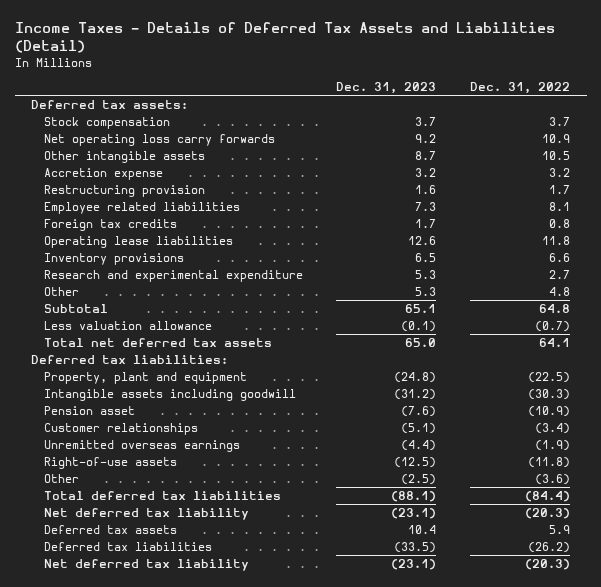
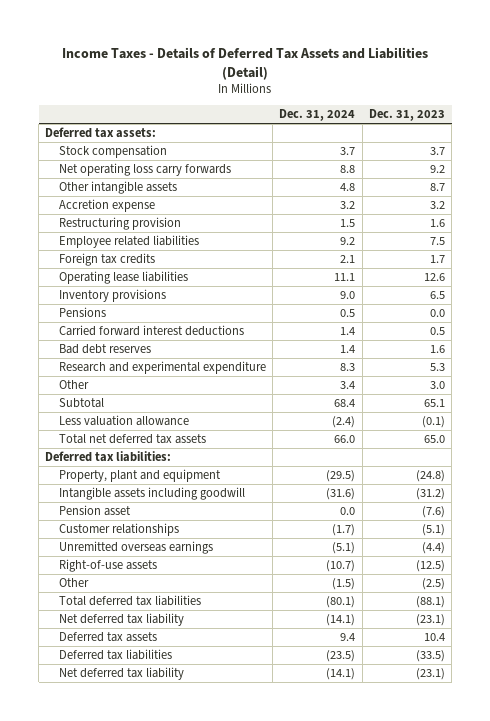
- | Dec. 31, 2023 | Dec. 31, 2022
+ | Dec. 31, 2024 | Dec. 31, 2023
- Employee related liabilities | 7.3 | 8.1
+ Employee related liabilities | 9.2 | 7.5
+ Pensions | 0.5 | 0.0
+ Carried forward interest deductions | 1.4 | 0.5
+ Bad debt reserves | 1.4 | 1.6
- Other | 5.3 | 4.8
+ Other | 3.4 | 3.0

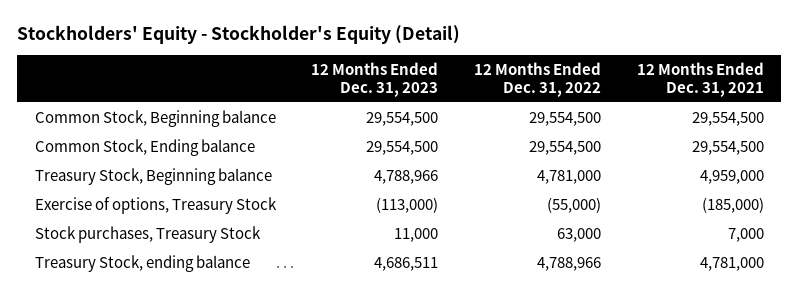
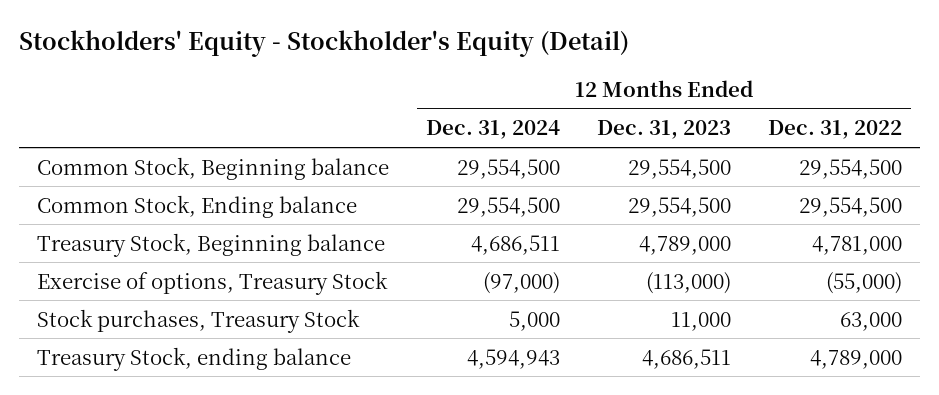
- | 12 Months Ended Dec. 31, 2023 | 12 Months Ended Dec. 31, 2022 | 12 Months Ended Dec. 31, 2021
+ | 12 Months Ended Dec. 31, 2024 | 12 Months Ended Dec. 31, 2023 | 12 Months Ended Dec. 31, 2022
- Treasury Stock, Beginning balance | 4,788,966 | 4,781,000 | 4,959,000
+ Treasury Stock, Beginning balance | 4,686,511 | 4,789,000 | 4,781,000
- Treasury Stock, ending balance | 4,686,511 | 4,788,966 | 4,781,000
+ Treasury Stock, ending balance | 4,594,943 | 4,686,511 | 4,789,000

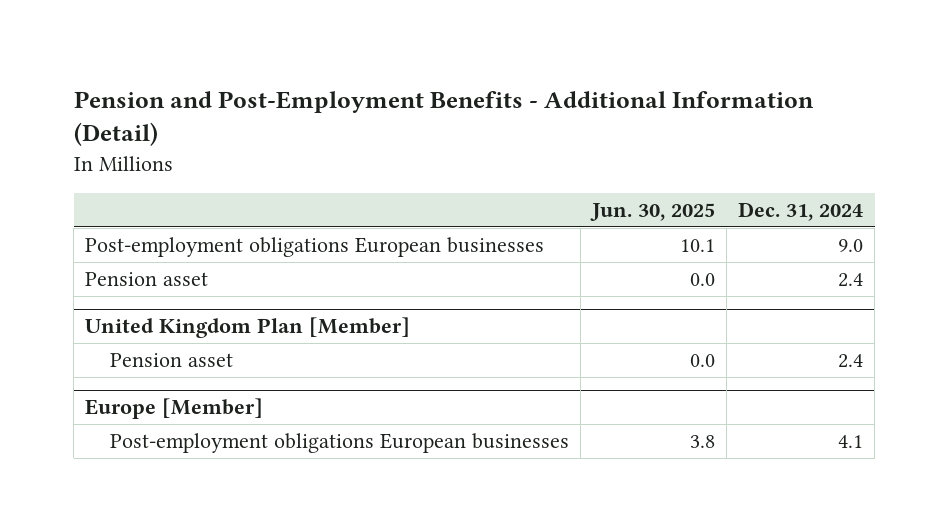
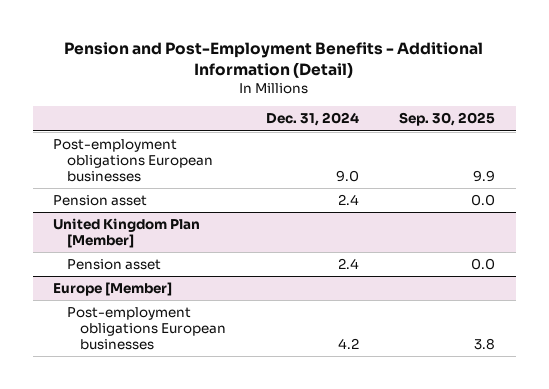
- | Jun. 30, 2025 | Dec. 31, 2024
+ | Dec. 31, 2024 | Sep. 30, 2025
@ Europe [Member]
- Post-employment obligations European businesses | 3.8 | 4.1
+ Post-employment obligations European businesses | 4.2 | 3.8

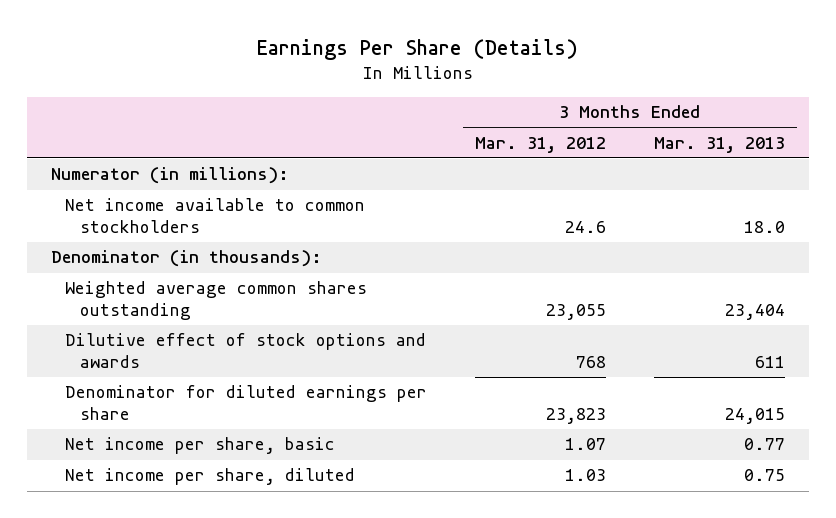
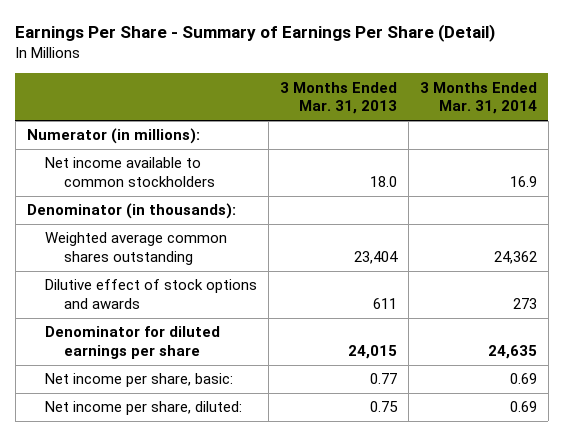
- Earnings Per Share (Details)
+ Earnings Per Share - Summary of Earnings Per Share (Detail)
- | 3 Months Ended Mar. 31, 2012 | 3 Months Ended Mar. 31, 2013
+ | 3 Months Ended Mar. 31, 2013 | 3 Months Ended Mar. 31, 2014
- Net income per share, basic | 1.07 | 0.77
- Net income per share, diluted | 1.03 | 0.75
+ Net income per share, basic: | 0.77 | 0.69
+ Net income per share, diluted: | 0.75 | 0.69

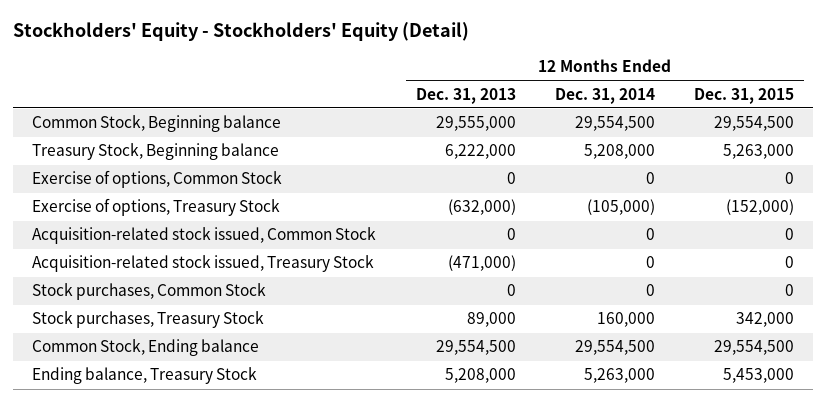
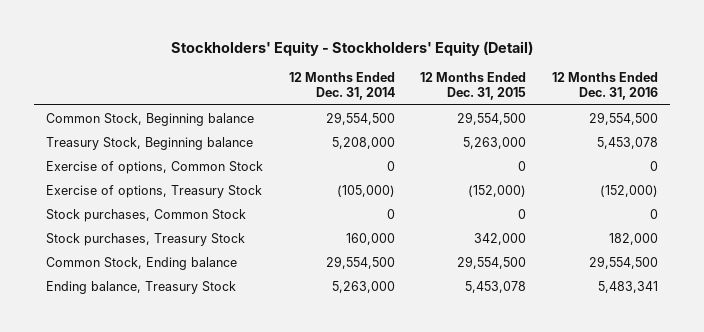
- | 12 Months Ended Dec. 31, 2013 | 12 Months Ended Dec. 31, 2014 | 12 Months Ended Dec. 31, 2015
+ | 12 Months Ended Dec. 31, 2014 | 12 Months Ended Dec. 31, 2015 | 12 Months Ended Dec. 31, 2016
- Acquisition-related stock issued, Common Stock | 0 | 0 | 0
- Acquisition-related stock issued, Treasury Stock | (471,000) | 0 | 0
- Ending balance, Treasury Stock | 5,208,000 | 5,263,000 | 5,453,000
+ Ending balance, Treasury Stock | 5,263,000 | 5,453,078 | 5,483,341

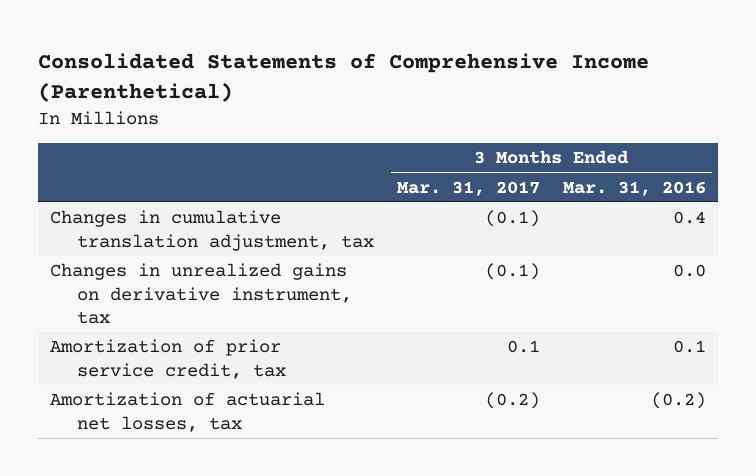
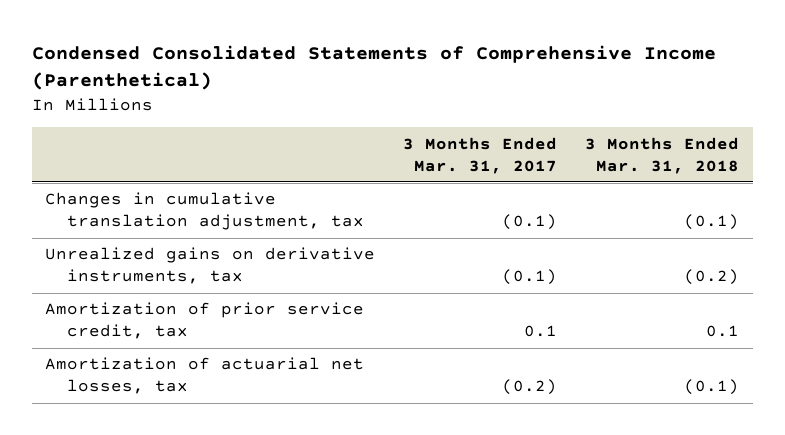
- Consolidated Statements of Comprehensive Income (Parenthetical)
+ Condensed Consolidated Statements of Comprehensive Income (Parenthetical)
- | 3 Months Ended Mar. 31, 2017 | 3 Months Ended Mar. 31, 2016
+ | 3 Months Ended Mar. 31, 2017 | 3 Months Ended Mar. 31, 2018
- Changes in unrealized gains on derivative instrument, tax | (0.1) | 0.0
+ Unrealized gains on derivative instruments, tax | (0.1) | (0.2)

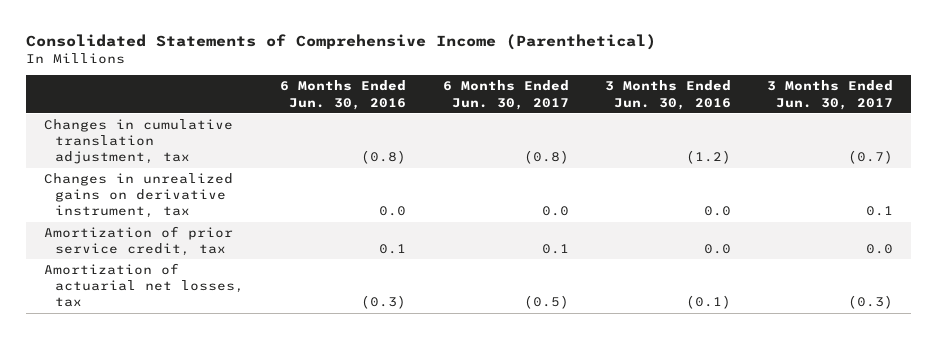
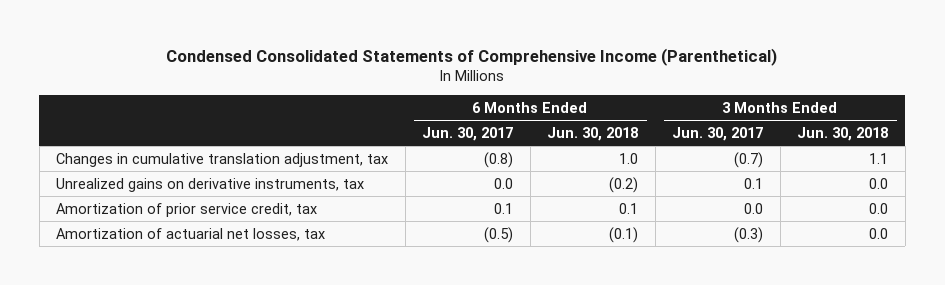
- Consolidated Statements of Comprehensive Income (Parenthetical)
+ Condensed Consolidated Statements of Comprehensive Income (Parenthetical)
- | 6 Months Ended Jun. 30, 2016 | 6 Months Ended Jun. 30, 2017 | 3 Months Ended Jun. 30, 2016 | 3 Months Ended Jun. 30, 2017
+ | 6 Months Ended Jun. 30, 2017 | 6 Months Ended Jun. 30, 2018 | 3 Months Ended Jun. 30, 2017 | 3 Months Ended Jun. 30, 2018
- Changes in unrealized gains on derivative instrument, tax | 0.0 | 0.0 | 0.0 | 0.1
+ Unrealized gains on derivative instruments, tax | 0.0 | (0.2) | 0.1 | 0.0

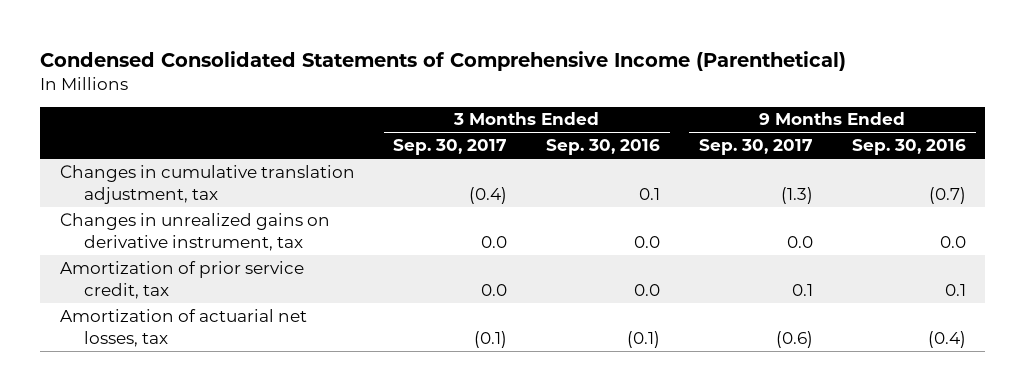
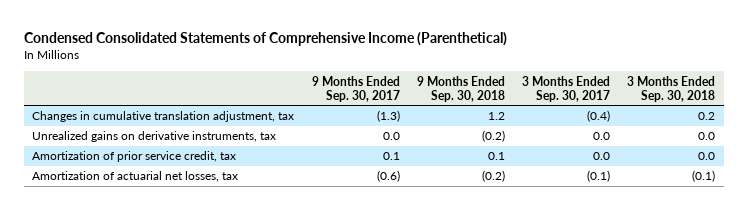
- | 3 Months Ended Sep. 30, 2017 | 3 Months Ended Sep. 30, 2016 | 9 Months Ended Sep. 30, 2017 | 9 Months Ended Sep. 30, 2016
+ | 9 Months Ended Sep. 30, 2017 | 9 Months Ended Sep. 30, 2018 | 3 Months Ended Sep. 30, 2017 | 3 Months Ended Sep. 30, 2018
- Changes in unrealized gains on derivative instrument, tax | 0.0 | 0.0 | 0.0 | 0.0
+ Unrealized gains on derivative instruments, tax | 0.0 | (0.2) | 0.0 | 0.0

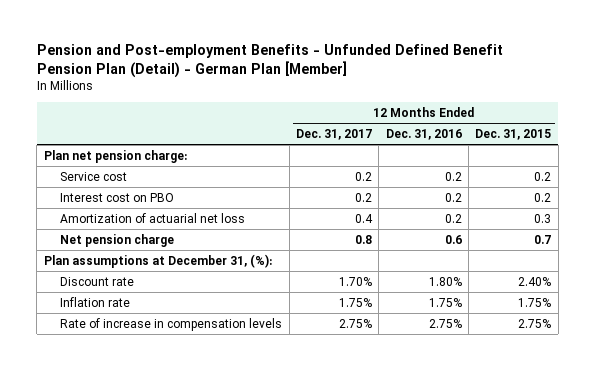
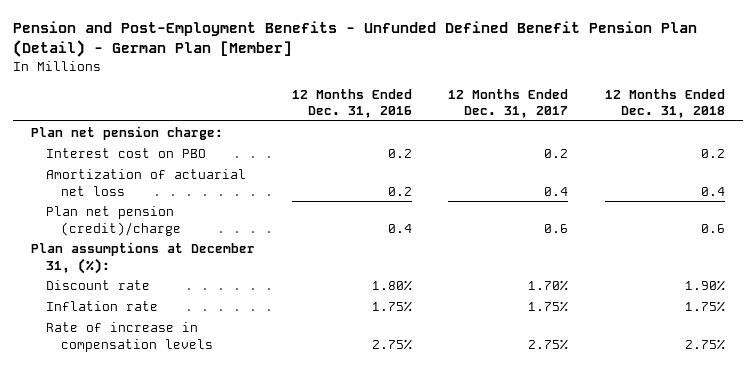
- Pension and Post-employment Benefits - Unfunded Defined Benefit Pension Plan (Detail) - German Plan [Member]
+ Pension and Post-Employment Benefits - Unfunded Defined Benefit Pension Plan (Detail) - German Plan [Member]
- | 12 Months Ended Dec. 31, 2017 | 12 Months Ended Dec. 31, 2016 | 12 Months Ended Dec. 31, 2015
+ | 12 Months Ended Dec. 31, 2016 | 12 Months Ended Dec. 31, 2017 | 12 Months Ended Dec. 31, 2018
- Service cost | 0.2 | 0.2 | 0.2
- Net pension charge | 0.8 | 0.6 | 0.7
+ Plan net pension (credit)/charge | 0.4 | 0.6 | 0.6

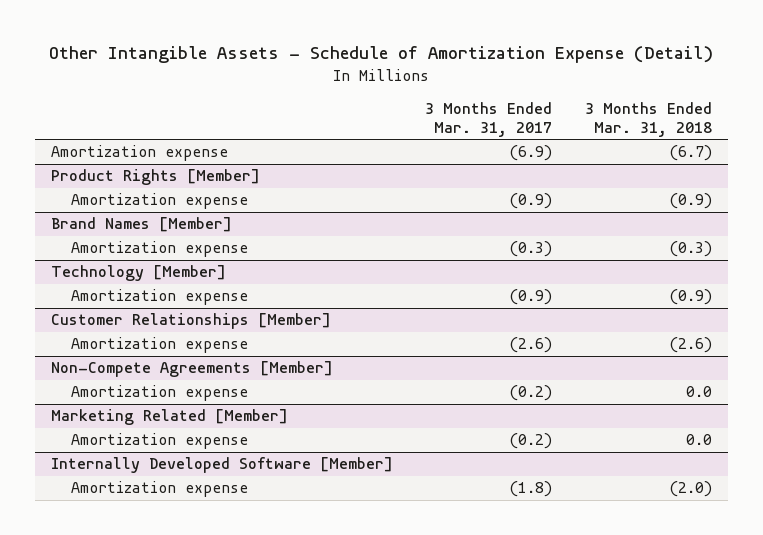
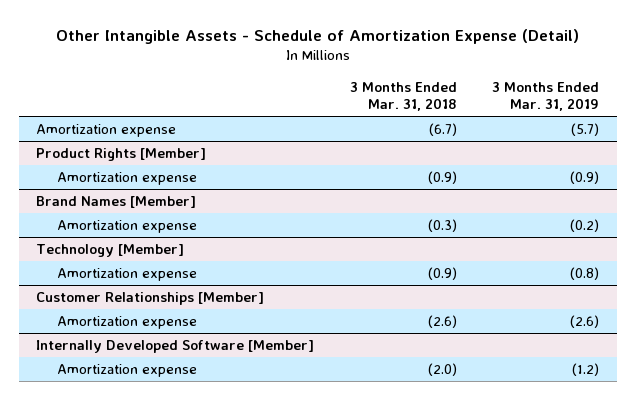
- | 3 Months Ended Mar. 31, 2017 | 3 Months Ended Mar. 31, 2018
+ | 3 Months Ended Mar. 31, 2018 | 3 Months Ended Mar. 31, 2019
- Non-Compete Agreements [Member]
- Amortization expense | (0.2) | 0.0
- Marketing Related [Member]
- Amortization expense | (0.2) | 0.0

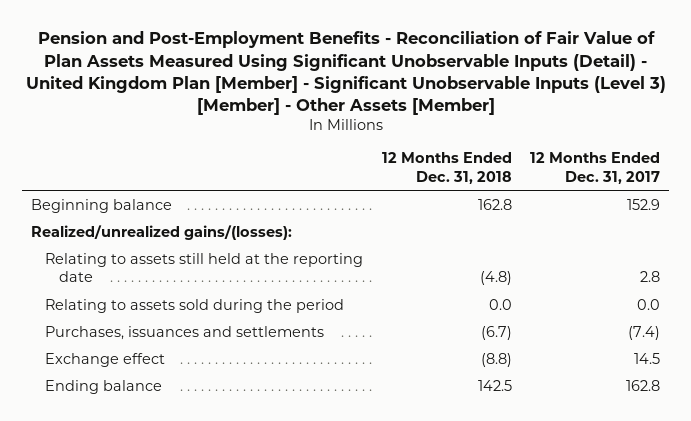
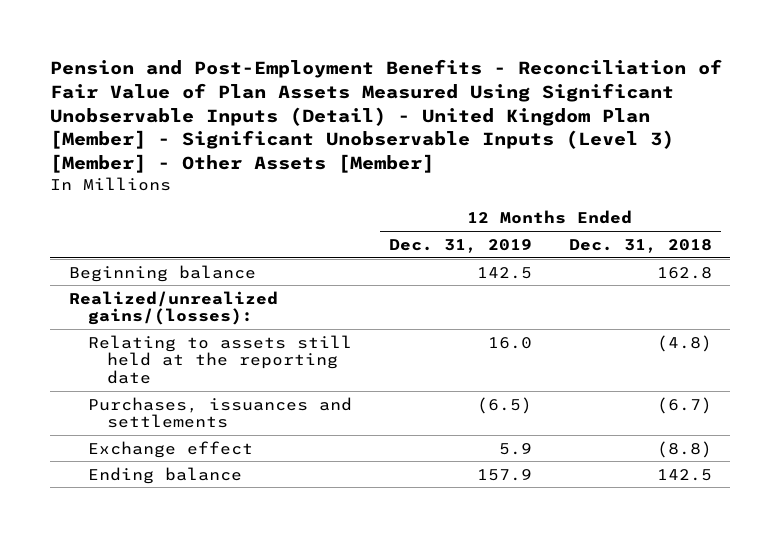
- | 12 Months Ended Dec. 31, 2018 | 12 Months Ended Dec. 31, 2017
+ | 12 Months Ended Dec. 31, 2019 | 12 Months Ended Dec. 31, 2018
- Relating to assets sold during the period | 0.0 | 0.0

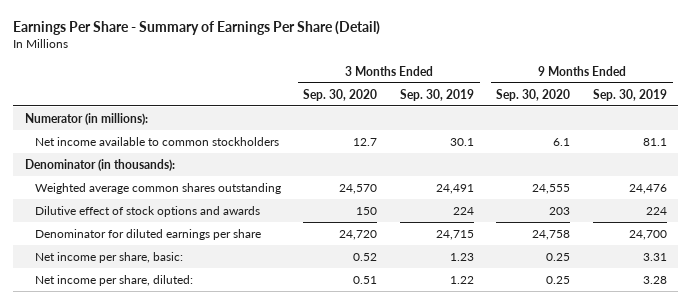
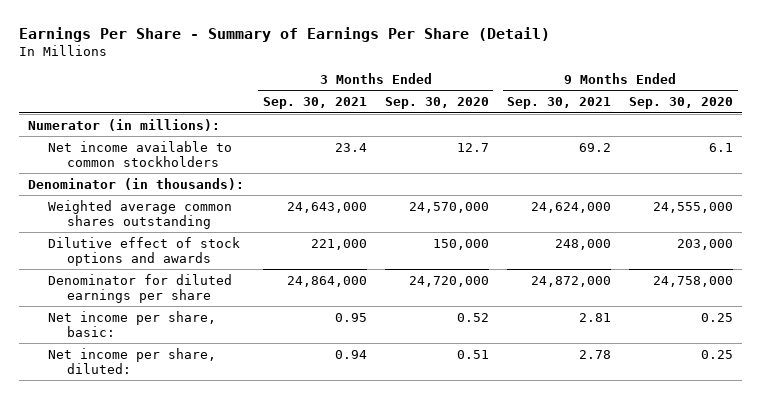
- | 3 Months Ended Sep. 30, 2020 | 3 Months Ended Sep. 30, 2019 | 9 Months Ended Sep. 30, 2020 | 9 Months Ended Sep. 30, 2019
+ | 3 Months Ended Sep. 30, 2021 | 3 Months Ended Sep. 30, 2020 | 9 Months Ended Sep. 30, 2021 | 9 Months Ended Sep. 30, 2020
- Weighted average common shares outstanding | 24,570 | 24,491 | 24,555 | 24,476
- Dilutive effect of stock options and awards | 150 | 224 | 203 | 224
- Denominator for diluted earnings per share | 24,720 | 24,715 | 24,758 | 24,700
+ Weighted average common shares outstanding | 24,643,000 | 24,570,000 | 24,624,000 | 24,555,000
+ Dilutive effect of stock options and awards | 221,000 | 150,000 | 248,000 | 203,000
+ Denominator for diluted earnings per share | 24,864,000 | 24,720,000 | 24,872,000 | 24,758,000

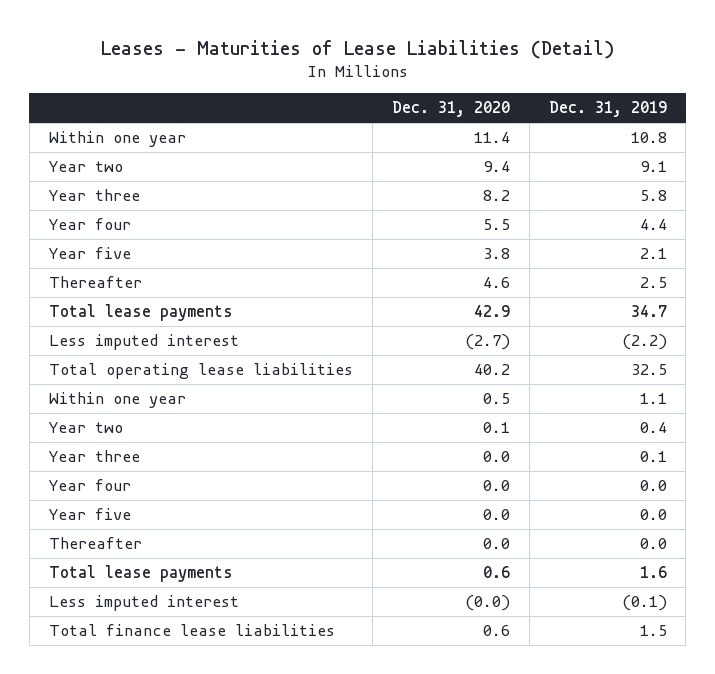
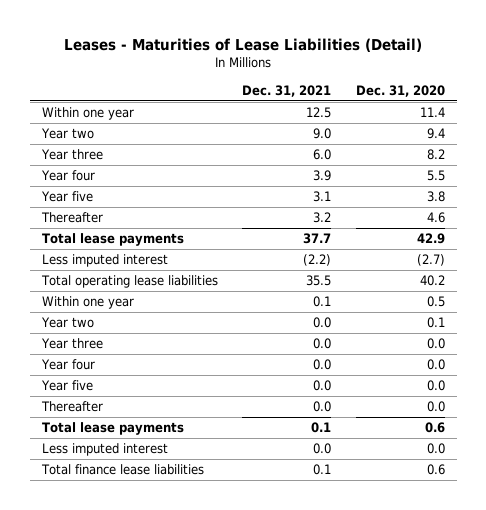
- | Dec. 31, 2020 | Dec. 31, 2019
+ | Dec. 31, 2021 | Dec. 31, 2020
- Less imputed interest | (0.0) | (0.1)
+ Less imputed interest | 0.0 | 0.0

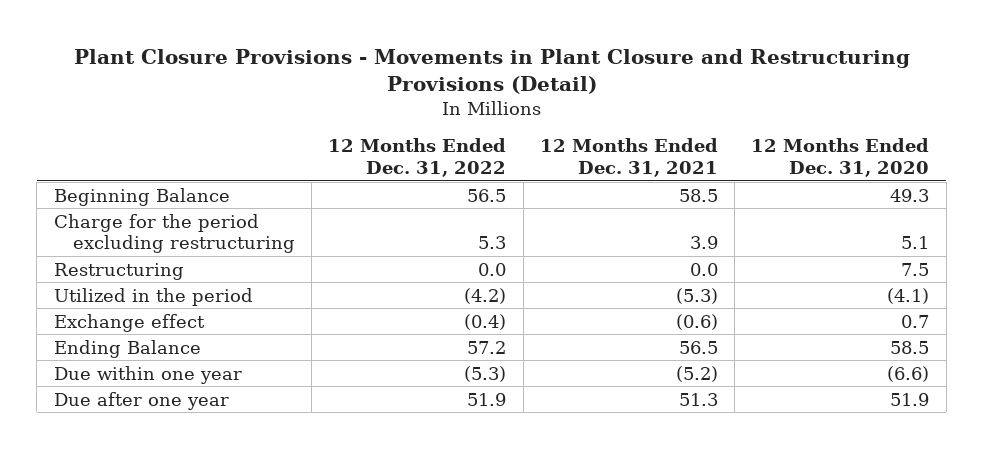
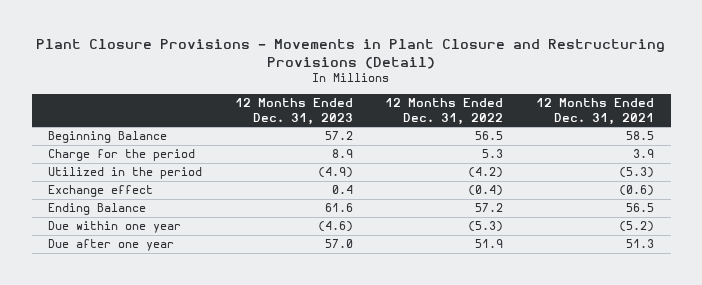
- | 12 Months Ended Dec. 31, 2022 | 12 Months Ended Dec. 31, 2021 | 12 Months Ended Dec. 31, 2020
+ | 12 Months Ended Dec. 31, 2023 | 12 Months Ended Dec. 31, 2022 | 12 Months Ended Dec. 31, 2021
- Charge for the period excluding restructuring | 5.3 | 3.9 | 5.1
- Restructuring | 0.0 | 0.0 | 7.5
+ Charge for the period | 8.9 | 5.3 | 3.9

